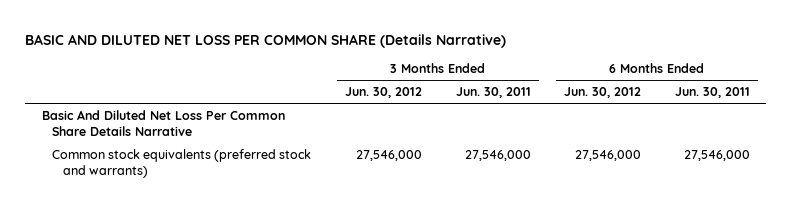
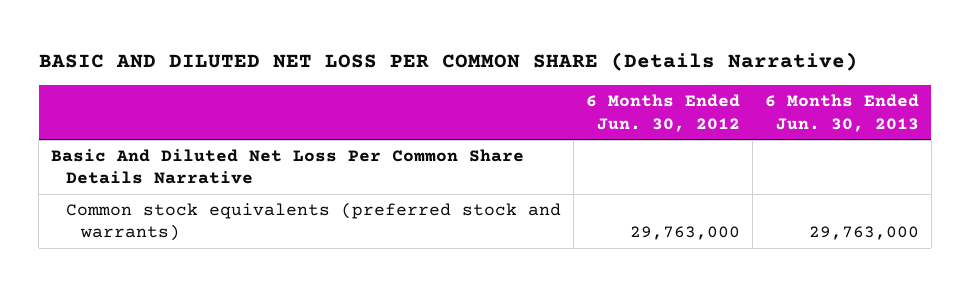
- | 3 Months Ended Jun. 30, 2012 | 3 Months Ended Jun. 30, 2011 | 6 Months Ended Jun. 30, 2012 | 6 Months Ended Jun. 30, 2011
+ | 6 Months Ended Jun. 30, 2012 | 6 Months Ended Jun. 30, 2013
- Common stock equivalents (preferred stock and warrants) | 27,546,000 | 27,546,000 | 27,546,000 | 27,546,000
+ Common stock equivalents (preferred stock and warrants) | 29,763,000 | 29,763,000

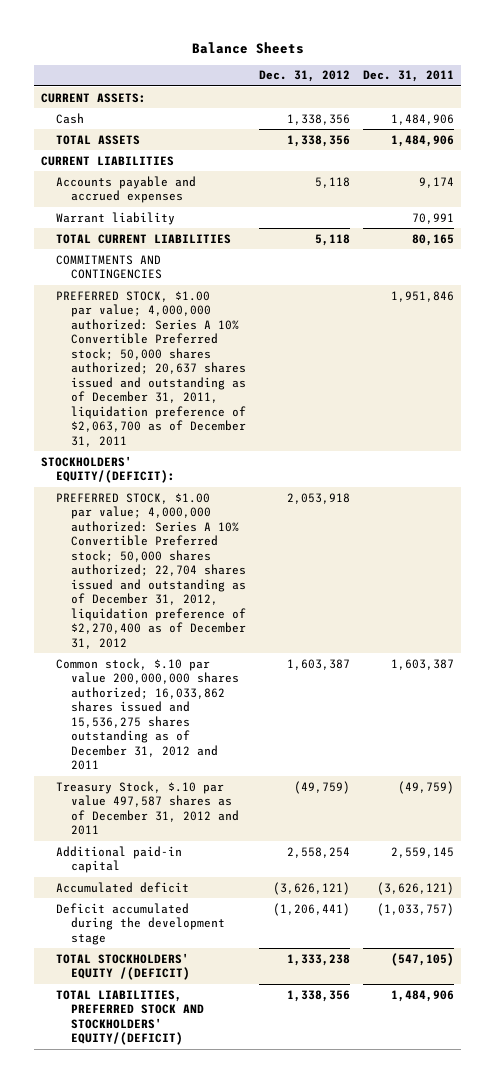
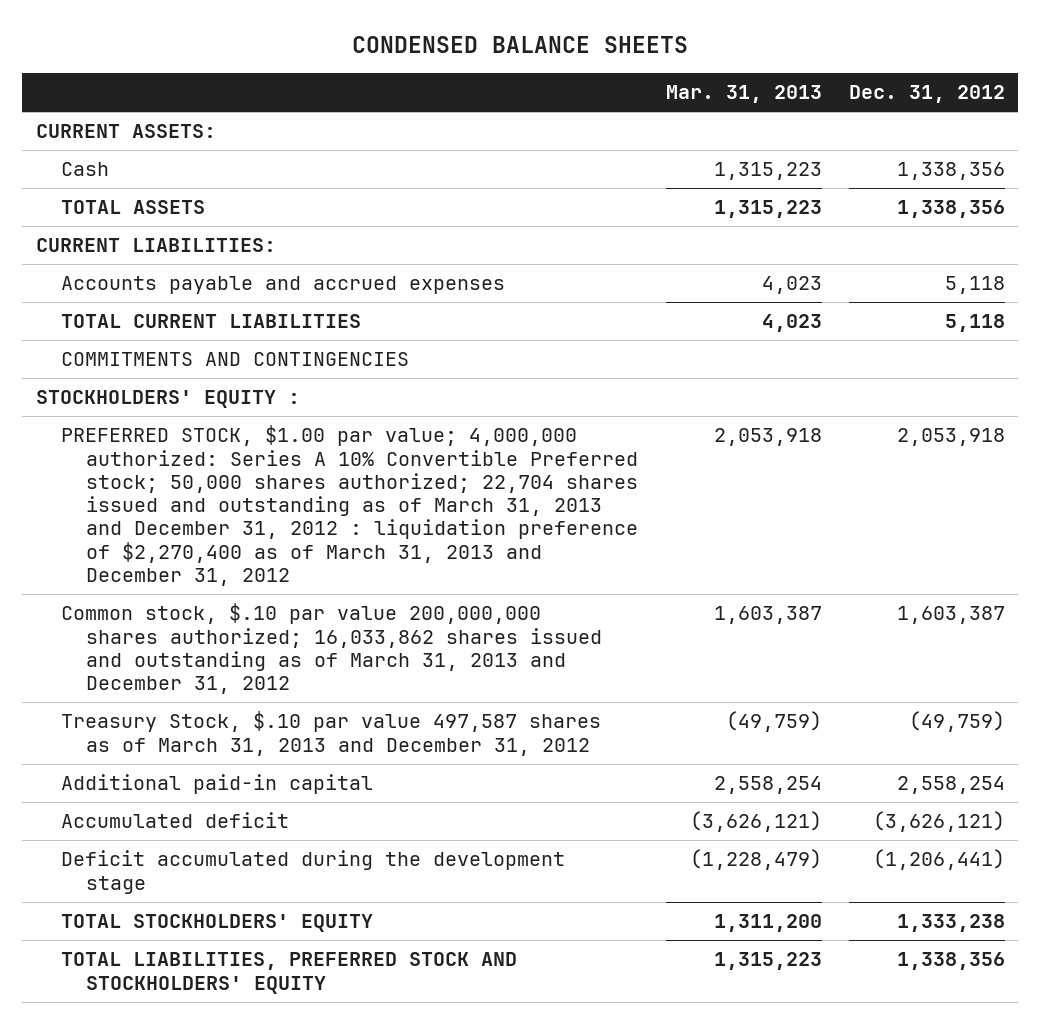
- Balance Sheets
+ CONDENSED BALANCE SHEETS
- | Dec. 31, 2012 | Dec. 31, 2011
+ | Mar. 31, 2013 | Dec. 31, 2012
- CURRENT LIABILITIES
+ CURRENT LIABILITIES:
- Warrant liability | | 70,991
- PREFERRED STOCK, $1.00 par value; 4,000,000 authorized: Series A 10% Convertible Preferred stock; 50,000 shares authorized; 20,637 shares issued and outstanding as of December 31, 2011, liquidation preference of $2,063,700 as of December 31, 2011 | | 1,951,846
- STOCKHOLDERS' EQUITY/(DEFICIT):
- PREFERRED STOCK, $1.00 par value; 4,000,000 authorized: Series A 10% Convertible Preferred stock; 50,000 shares authorized; 22,704 shares issued and outstanding as of December 31, 2012, liquidation preference of $2,270,400 as of December 31, 2012 | 2,053,918 |
- Common stock, $.10 par value 200,000,000 shares authorized; 16,033,862 shares issued and 15,536,275 shares outstanding as of December 31, 2012 and 2011 | 1,603,387 | 1,603,387
- Treasury Stock, $.10 par value 497,587 shares as of December 31, 2012 and 2011 | (49,759) | (49,759)
+ STOCKHOLDERS' EQUITY :
+ PREFERRED STOCK, $1.00 par value; 4,000,000 authorized: Series A 10% Convertible Preferred stock; 50,000 shares authorized; 22,704 shares issued and outstanding as of March 31, 2013 and December 31, 2012 : liquidation preference of $2,270,400 as of March 31, 2013 and December 31, 2012 | 2,053,918 | 2,053,918
+ Common stock, $.10 par value 200,000,000 shares authorized; 16,033,862 shares issued and outstanding as of March 31, 2013 and December 31, 2012 | 1,603,387 | 1,603,387
+ Treasury Stock, $.10 par value 497,587 shares as of March 31, 2013 and December 31, 2012 | (49,759) | (49,759)
- TOTAL STOCKHOLDERS' EQUITY /(DEFICIT) | 1,333,238 | (547,105)
- TOTAL LIABILITIES, PREFERRED STOCK AND STOCKHOLDERS' EQUITY/(DEFICIT) | 1,338,356 | 1,484,906
+ TOTAL STOCKHOLDERS' EQUITY | 1,311,200 | 1,333,238
+ TOTAL LIABILITIES, PREFERRED STOCK AND STOCKHOLDERS' EQUITY | 1,315,223 | 1,338,356

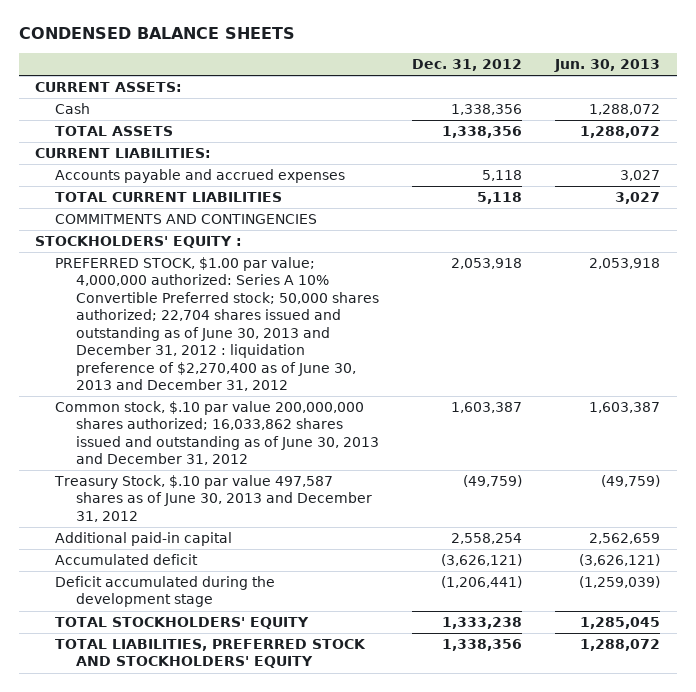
- | Mar. 31, 2013 | Dec. 31, 2012
+ | Dec. 31, 2012 | Jun. 30, 2013
- PREFERRED STOCK, $1.00 par value; 4,000,000 authorized: Series A 10% Convertible Preferred stock; 50,000 shares authorized; 22,704 shares issued and outstanding as of March 31, 2013 and December 31, 2012 : liquidation preference of $2,270,400 as of March 31, 2013 and December 31, 2012 | 2,053,918 | 2,053,918
- Common stock, $.10 par value 200,000,000 shares authorized; 16,033,862 shares issued and outstanding as of March 31, 2013 and December 31, 2012 | 1,603,387 | 1,603,387
- Treasury Stock, $.10 par value 497,587 shares as of March 31, 2013 and December 31, 2012 | (49,759) | (49,759)
+ PREFERRED STOCK, $1.00 par value; 4,000,000 authorized: Series A 10% Convertible Preferred stock; 50,000 shares authorized; 22,704 shares issued and outstanding as of June 30, 2013 and December 31, 2012 : liquidation preference of $2,270,400 as of June 30, 2013 and December 31, 2012 | 2,053,918 | 2,053,918
+ Common stock, $.10 par value 200,000,000 shares authorized; 16,033,862 shares issued and outstanding as of June 30, 2013 and December 31, 2012 | 1,603,387 | 1,603,387
+ Treasury Stock, $.10 par value 497,587 shares as of June 30, 2013 and December 31, 2012 | (49,759) | (49,759)

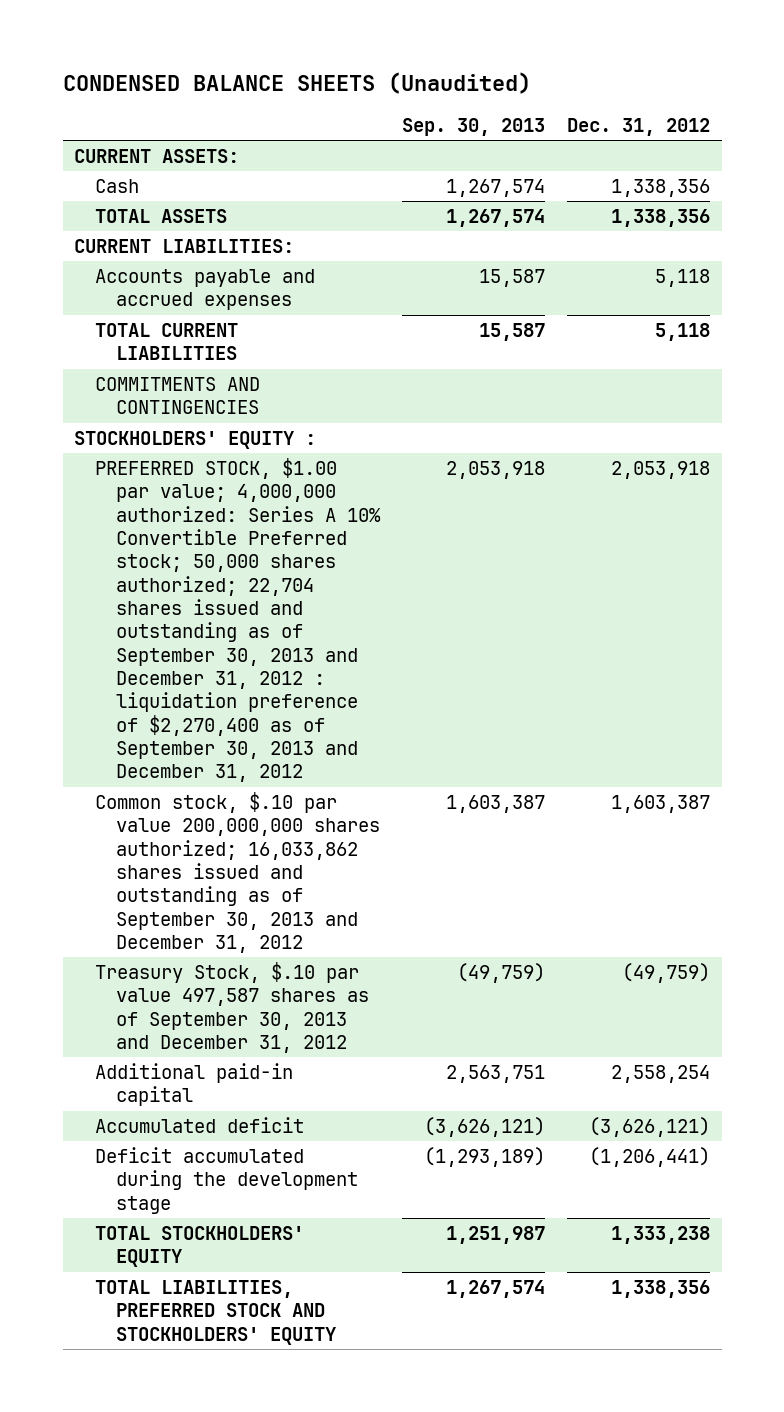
- CONDENSED BALANCE SHEETS
+ CONDENSED BALANCE SHEETS (Unaudited)
- | Dec. 31, 2012 | Jun. 30, 2013
+ | Sep. 30, 2013 | Dec. 31, 2012
- PREFERRED STOCK, $1.00 par value; 4,000,000 authorized: Series A 10% Convertible Preferred stock; 50,000 shares authorized; 22,704 shares issued and outstanding as of June 30, 2013 and December 31, 2012 : liquidation preference of $2,270,400 as of June 30, 2013 and December 31, 2012 | 2,053,918 | 2,053,918
- Common stock, $.10 par value 200,000,000 shares authorized; 16,033,862 shares issued and outstanding as of June 30, 2013 and December 31, 2012 | 1,603,387 | 1,603,387
- Treasury Stock, $.10 par value 497,587 shares as of June 30, 2013 and December 31, 2012 | (49,759) | (49,759)
+ PREFERRED STOCK, $1.00 par value; 4,000,000 authorized: Series A 10% Convertible Preferred stock; 50,000 shares authorized; 22,704 shares issued and outstanding as of September 30, 2013 and December 31, 2012 : liquidation preference of $2,270,400 as of September 30, 2013 and December 31, 2012 | 2,053,918 | 2,053,918
+ Common stock, $.10 par value 200,000,000 shares authorized; 16,033,862 shares issued and outstanding as of September 30, 2013 and December 31, 2012 | 1,603,387 | 1,603,387
+ Treasury Stock, $.10 par value 497,587 shares as of September 30, 2013 and December 31, 2012 | (49,759) | (49,759)

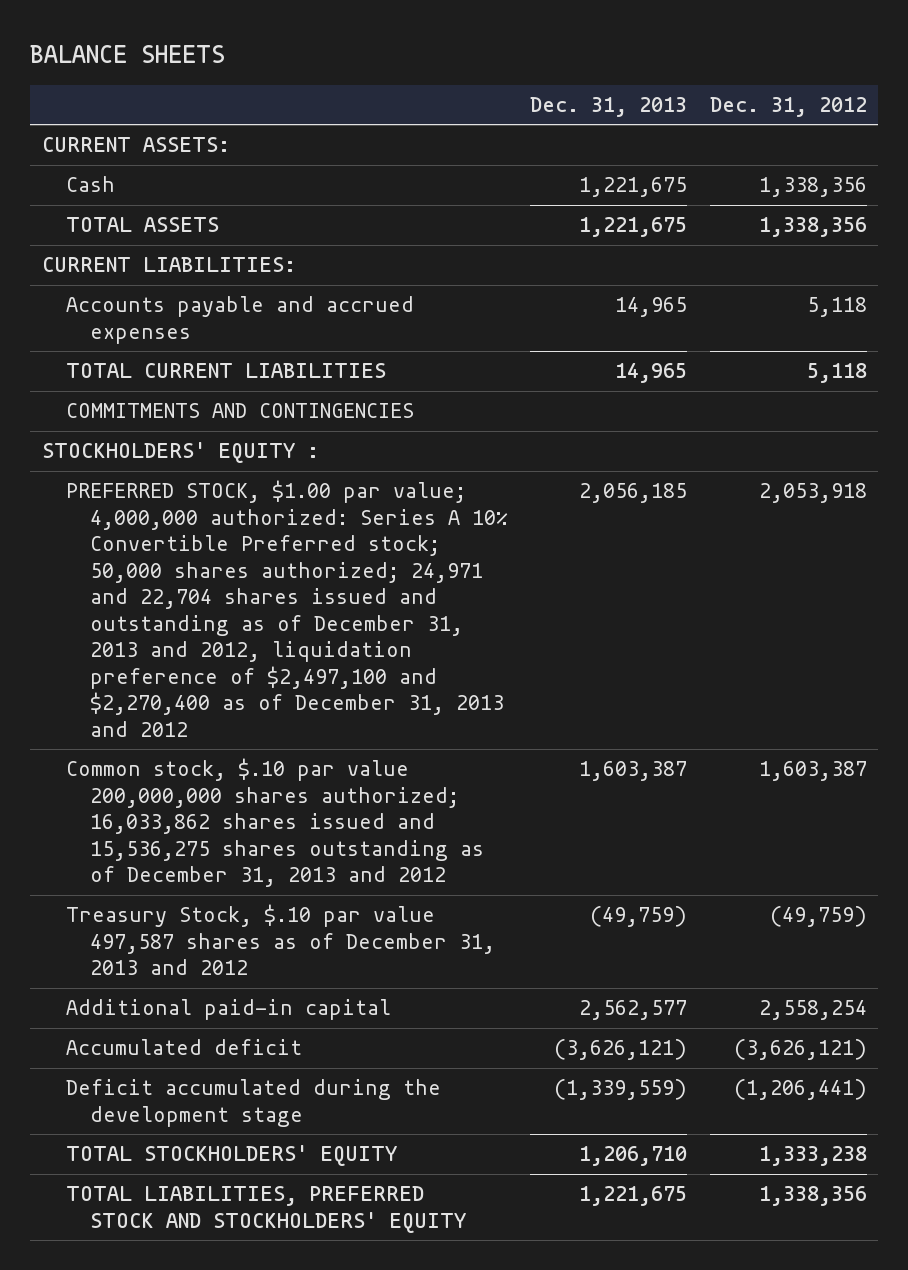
- CONDENSED BALANCE SHEETS (Unaudited)
+ BALANCE SHEETS
- | Sep. 30, 2013 | Dec. 31, 2012
+ | Dec. 31, 2013 | Dec. 31, 2012
- PREFERRED STOCK, $1.00 par value; 4,000,000 authorized: Series A 10% Convertible Preferred stock; 50,000 shares authorized; 22,704 shares issued and outstanding as of September 30, 2013 and December 31, 2012 : liquidation preference of $2,270,400 as of September 30, 2013 and December 31, 2012 | 2,053,918 | 2,053,918
- Common stock, $.10 par value 200,000,000 shares authorized; 16,033,862 shares issued and outstanding as of September 30, 2013 and December 31, 2012 | 1,603,387 | 1,603,387
- Treasury Stock, $.10 par value 497,587 shares as of September 30, 2013 and December 31, 2012 | (49,759) | (49,759)
+ PREFERRED STOCK, $1.00 par value; 4,000,000 authorized: Series A 10% Convertible Preferred stock; 50,000 shares authorized; 24,971 and 22,704 shares issued and outstanding as of December 31, 2013 and 2012, liquidation preference of $2,497,100 and $2,270,400 as of December 31, 2013 and 2012 | 2,056,185 | 2,053,918
+ Common stock, $.10 par value 200,000,000 shares authorized; 16,033,862 shares issued and 15,536,275 shares outstanding as of December 31, 2013 and 2012 | 1,603,387 | 1,603,387
+ Treasury Stock, $.10 par value 497,587 shares as of December 31, 2013 and 2012 | (49,759) | (49,759)

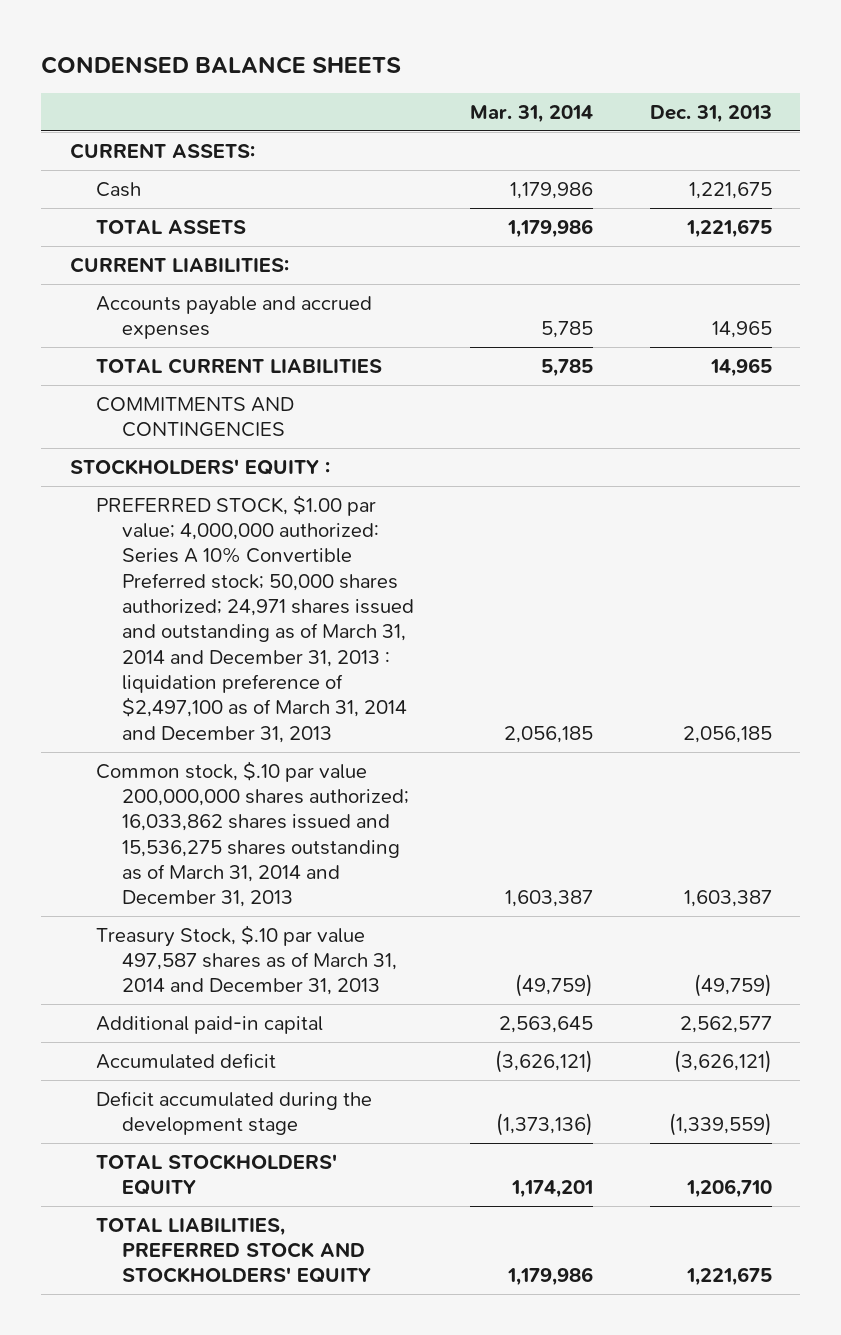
- BALANCE SHEETS
+ CONDENSED BALANCE SHEETS
- | Dec. 31, 2013 | Dec. 31, 2012
+ | Mar. 31, 2014 | Dec. 31, 2013
- PREFERRED STOCK, $1.00 par value; 4,000,000 authorized: Series A 10% Convertible Preferred stock; 50,000 shares authorized; 24,971 and 22,704 shares issued and outstanding as of December 31, 2013 and 2012, liquidation preference of $2,497,100 and $2,270,400 as of December 31, 2013 and 2012 | 2,056,185 | 2,053,918
- Common stock, $.10 par value 200,000,000 shares authorized; 16,033,862 shares issued and 15,536,275 shares outstanding as of December 31, 2013 and 2012 | 1,603,387 | 1,603,387
- Treasury Stock, $.10 par value 497,587 shares as of December 31, 2013 and 2012 | (49,759) | (49,759)
+ PREFERRED STOCK, $1.00 par value; 4,000,000 authorized: Series A 10% Convertible Preferred stock; 50,000 shares authorized; 24,971 shares issued and outstanding as of March 31, 2014 and December 31, 2013 : liquidation preference of $2,497,100 as of March 31, 2014 and December 31, 2013 | 2,056,185 | 2,056,185
+ Common stock, $.10 par value 200,000,000 shares authorized; 16,033,862 shares issued and 15,536,275 shares outstanding as of March 31, 2014 and December 31, 2013 | 1,603,387 | 1,603,387
+ Treasury Stock, $.10 par value 497,587 shares as of March 31, 2014 and December 31, 2013 | (49,759) | (49,759)

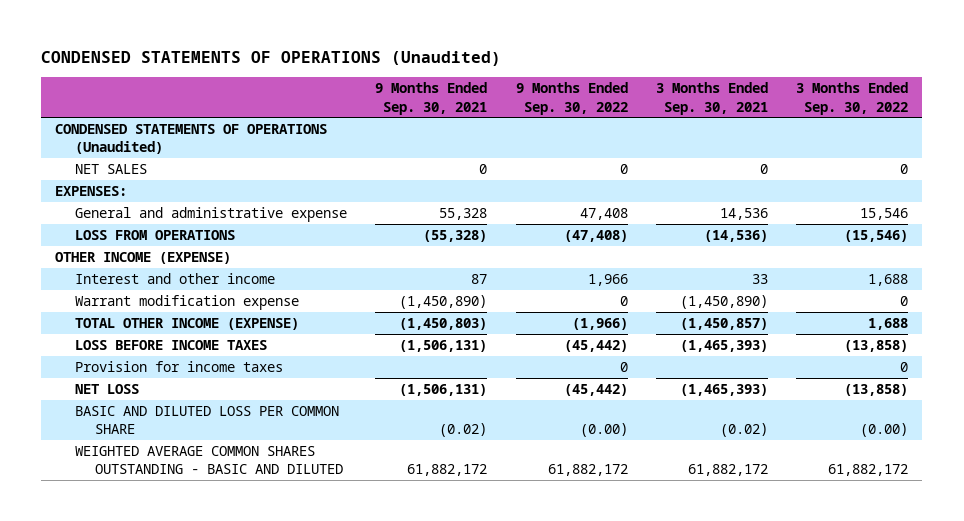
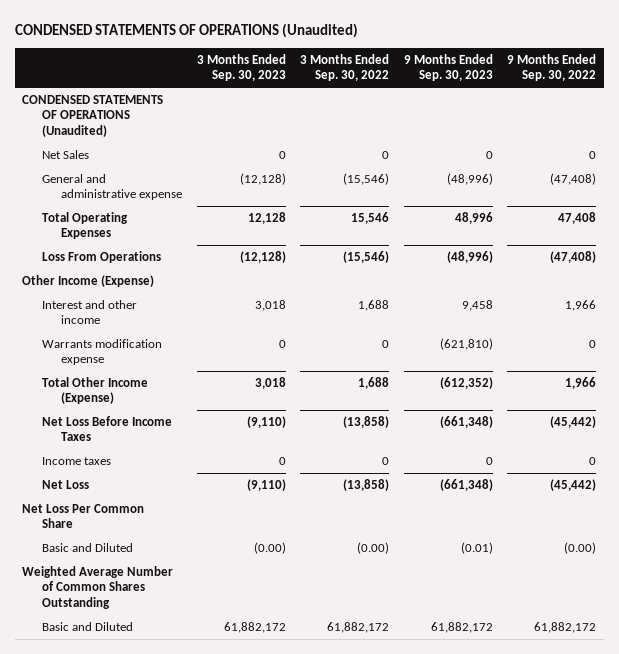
- | 9 Months Ended Sep. 30, 2021 | 9 Months Ended Sep. 30, 2022 | 3 Months Ended Sep. 30, 2021 | 3 Months Ended Sep. 30, 2022
+ | 3 Months Ended Sep. 30, 2023 | 3 Months Ended Sep. 30, 2022 | 9 Months Ended Sep. 30, 2023 | 9 Months Ended Sep. 30, 2022
- NET SALES | 0 | 0 | 0 | 0
- EXPENSES:
- General and administrative expense | 55,328 | 47,408 | 14,536 | 15,546
- LOSS FROM OPERATIONS | (55,328) | (47,408) | (14,536) | (15,546)
- OTHER INCOME (EXPENSE)
+ Net Sales | 0 | 0 | 0 | 0
+ General and administrative expense | (12,128) | (15,546) | (48,996) | (47,408)
+ Total Operating Expenses | 12,128 | 15,546 | 48,996 | 47,408
+ Loss From Operations | (12,128) | (15,546) | (48,996) | (47,408)
+ Other Income (Expense)
- Warrant modification expense | (1,450,890) | 0 | (1,450,890) | 0
- TOTAL OTHER INCOME (EXPENSE) | (1,450,803) | (1,966) | (1,450,857) | 1,688
- LOSS BEFORE INCOME TAXES | (1,506,131) | (45,442) | (1,465,393) | (13,858)
- Provision for income taxes | | 0 | | 0
- NET LOSS | (1,506,131) | (45,442) | (1,465,393) | (13,858)
- BASIC AND DILUTED LOSS PER COMMON SHARE | (0.02) | (0.00) | (0.02) | (0.00)
- WEIGHTED AVERAGE COMMON SHARES OUTSTANDING - BASIC AND DILUTED | 61,882,172 | 61,882,172 | 61,882,172 | 61,882,172
+ Warrants modification expense | 0 | 0 | (621,810) | 0
+ Total Other Income (Expense) | 3,018 | 1,688 | (612,352) | 1,966
+ Net Loss Before Income Taxes | (9,110) | (13,858) | (661,348) | (45,442)
+ Income taxes | 0 | 0 | 0 | 0
+ Net Loss | (9,110) | (13,858) | (661,348) | (45,442)
+ Net Loss Per Common Share
+ Basic and Diluted | (0.00) | (0.00) | (0.01) | (0.00)
+ Weighted Average Number of Common Shares Outstanding
+ Basic and Diluted | 61,882,172 | 61,882,172 | 61,882,172 | 61,882,172

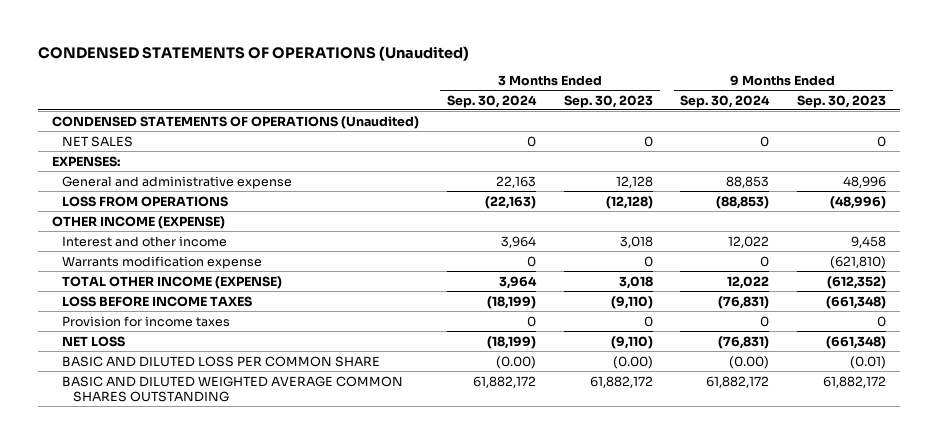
- | 3 Months Ended Sep. 30, 2023 | 3 Months Ended Sep. 30, 2022 | 9 Months Ended Sep. 30, 2023 | 9 Months Ended Sep. 30, 2022
+ | 3 Months Ended Sep. 30, 2024 | 3 Months Ended Sep. 30, 2023 | 9 Months Ended Sep. 30, 2024 | 9 Months Ended Sep. 30, 2023
- Net Sales | 0 | 0 | 0 | 0
- General and administrative expense | (12,128) | (15,546) | (48,996) | (47,408)
- Total Operating Expenses | 12,128 | 15,546 | 48,996 | 47,408
- Loss From Operations | (12,128) | (15,546) | (48,996) | (47,408)
- Other Income (Expense)
+ NET SALES | 0 | 0 | 0 | 0
+ EXPENSES:
+ General and administrative expense | 22,163 | 12,128 | 88,853 | 48,996
+ LOSS FROM OPERATIONS | (22,163) | (12,128) | (88,853) | (48,996)
+ OTHER INCOME (EXPENSE)
- Total Other Income (Expense) | 3,018 | 1,688 | (612,352) | 1,966
- Net Loss Before Income Taxes | (9,110) | (13,858) | (661,348) | (45,442)
- Income taxes | 0 | 0 | 0 | 0
- Net Loss | (9,110) | (13,858) | (661,348) | (45,442)
- Net Loss Per Common Share
- Basic and Diluted | (0.00) | (0.00) | (0.01) | (0.00)
- Weighted Average Number of Common Shares Outstanding
- Basic and Diluted | 61,882,172 | 61,882,172 | 61,882,172 | 61,882,172
+ TOTAL OTHER INCOME (EXPENSE) | 3,964 | 3,018 | 12,022 | (612,352)
+ LOSS BEFORE INCOME TAXES | (18,199) | (9,110) | (76,831) | (661,348)
+ Provision for income taxes | 0 | 0 | 0 | 0
+ NET LOSS | (18,199) | (9,110) | (76,831) | (661,348)
+ BASIC AND DILUTED LOSS PER COMMON SHARE | (0.00) | (0.00) | (0.00) | (0.01)
+ BASIC AND DILUTED WEIGHTED AVERAGE COMMON SHARES OUTSTANDING | 61,882,172 | 61,882,172 | 61,882,172 | 61,882,172

